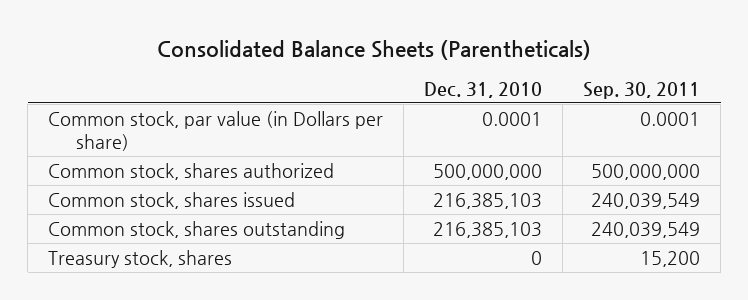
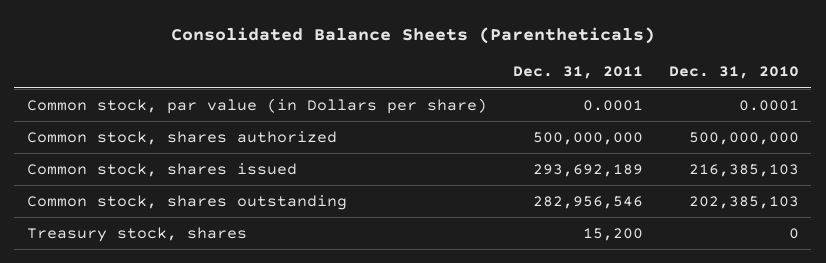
- | Dec. 31, 2010 | Sep. 30, 2011
+ | Dec. 31, 2011 | Dec. 31, 2010
- Common stock, shares outstanding | 216,385,103 | 240,039,549
+ Common stock, shares outstanding | 282,956,546 | 202,385,103

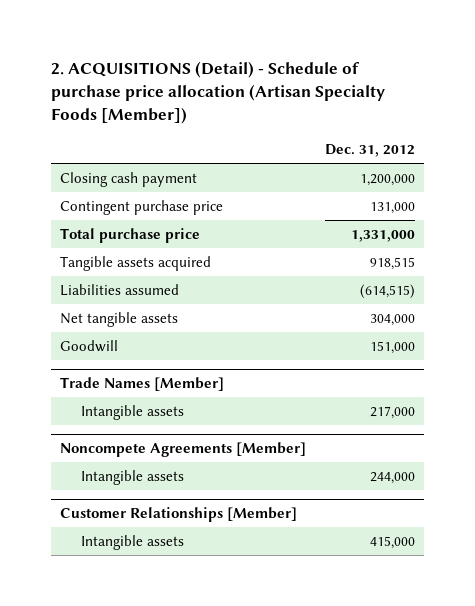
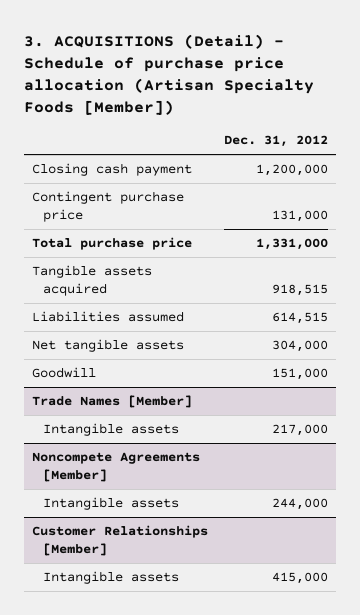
- 2. ACQUISITIONS (Detail) - Schedule of purchase price allocation (Artisan Specialty Foods [Member])
+ 3. ACQUISITIONS (Detail) - Schedule of purchase price allocation (Artisan Specialty Foods [Member])
- Liabilities assumed | (614,515)
+ Liabilities assumed | 614,515

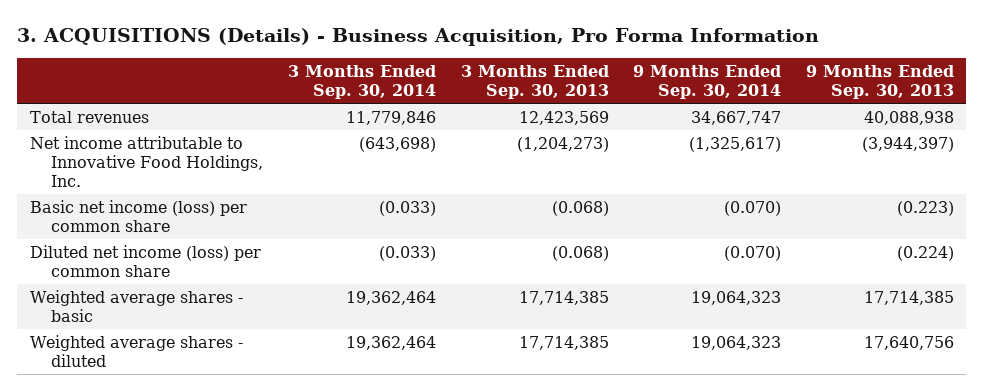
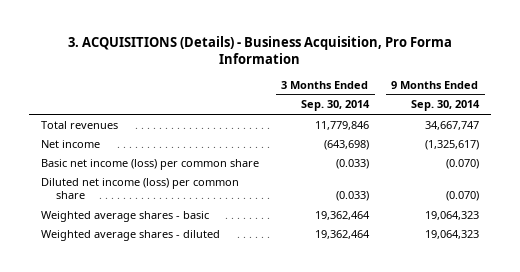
- | 3 Months Ended Sep. 30, 2014 | 3 Months Ended Sep. 30, 2013 | 9 Months Ended Sep. 30, 2014 | 9 Months Ended Sep. 30, 2013
+ | 3 Months Ended Sep. 30, 2014 | 9 Months Ended Sep. 30, 2014
- Net income attributable to Innovative Food Holdings, Inc. | (643,698) | (1,204,273) | (1,325,617) | (3,944,397)
+ Net income | (643,698) | (1,325,617)

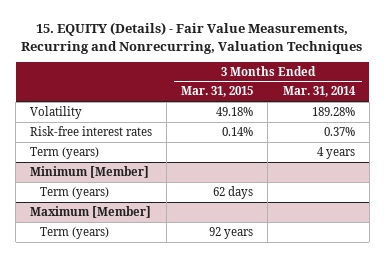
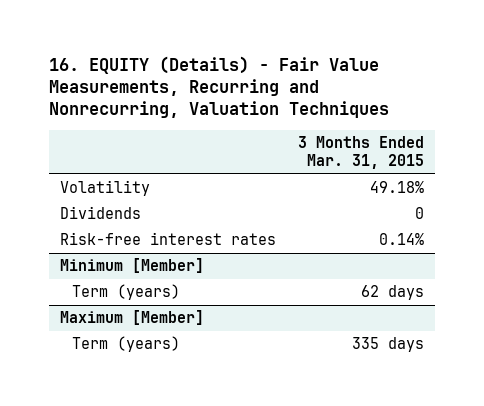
- 15. EQUITY (Details) - Fair Value Measurements, Recurring and Nonrecurring, Valuation Techniques
+ 16. EQUITY (Details) - Fair Value Measurements, Recurring and Nonrecurring, Valuation Techniques
- | 3 Months Ended Mar. 31, 2015 | 3 Months Ended Mar. 31, 2014
+ | 3 Months Ended Mar. 31, 2015
+ Dividends | 0
- Term (years) | | 4 years
@ Maximum [Member]
- Term (years) | 92 years |
+ Term (years) | 335 days

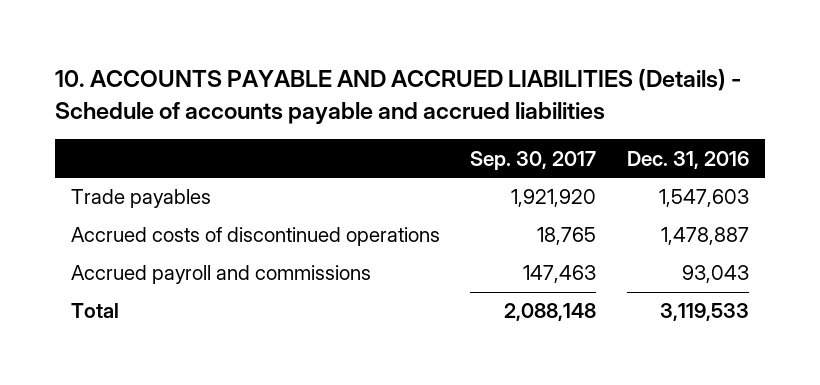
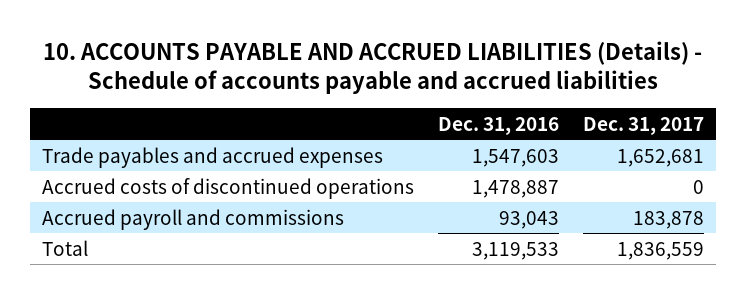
- | Sep. 30, 2017 | Dec. 31, 2016
+ | Dec. 31, 2016 | Dec. 31, 2017
- Trade payables | 1,921,920 | 1,547,603
+ Trade payables and accrued expenses | 1,547,603 | 1,652,681

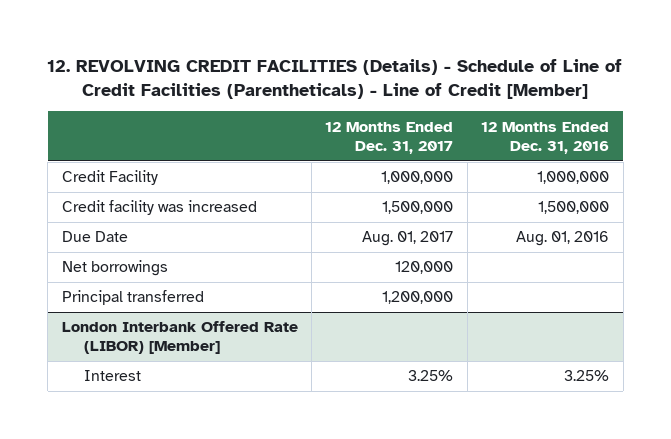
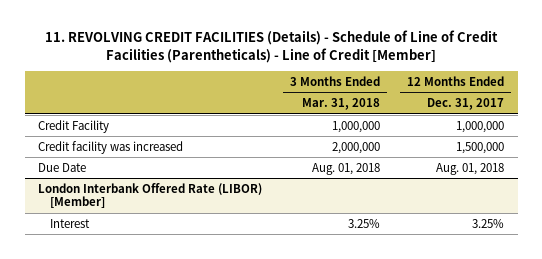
- 12. REVOLVING CREDIT FACILITIES (Details) - Schedule of Line of Credit Facilities (Parentheticals) - Line of Credit [Member]
+ 11. REVOLVING CREDIT FACILITIES (Details) - Schedule of Line of Credit Facilities (Parentheticals) - Line of Credit [Member]
- | 12 Months Ended Dec. 31, 2017 | 12 Months Ended Dec. 31, 2016
+ | 3 Months Ended Mar. 31, 2018 | 12 Months Ended Dec. 31, 2017
- Due Date | Aug. 01, 2017 | Aug. 01, 2016
- Net borrowings | 120,000 |
- Principal transferred | 1,200,000 |
+ Due Date | Aug. 01, 2018 | Aug. 01, 2018

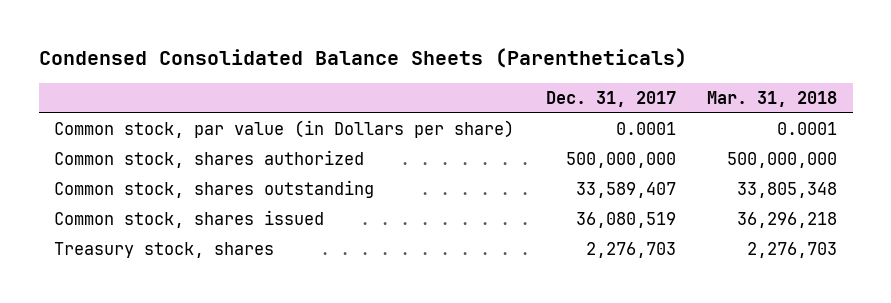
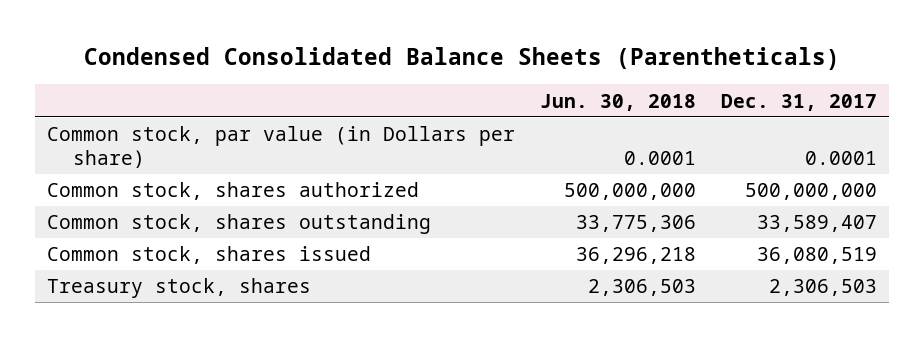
- | Dec. 31, 2017 | Mar. 31, 2018
+ | Jun. 30, 2018 | Dec. 31, 2017
- Treasury stock, shares | 2,276,703 | 2,276,703
+ Treasury stock, shares | 2,306,503 | 2,306,503

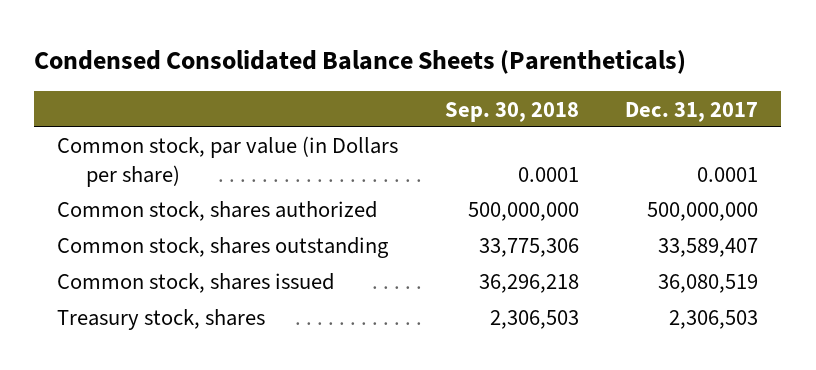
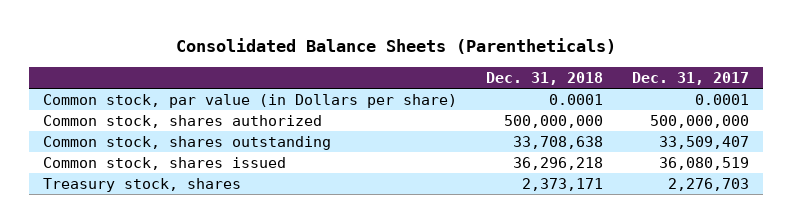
- Condensed Consolidated Balance Sheets (Parentheticals)
+ Consolidated Balance Sheets (Parentheticals)
- | Sep. 30, 2018 | Dec. 31, 2017
+ | Dec. 31, 2018 | Dec. 31, 2017
- Common stock, shares outstanding | 33,775,306 | 33,589,407
+ Common stock, shares outstanding | 33,708,638 | 33,509,407
- Treasury stock, shares | 2,306,503 | 2,306,503
+ Treasury stock, shares | 2,373,171 | 2,276,703

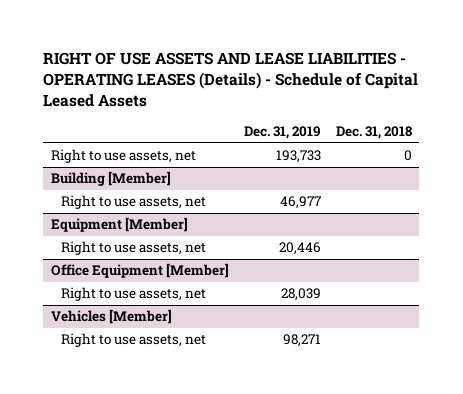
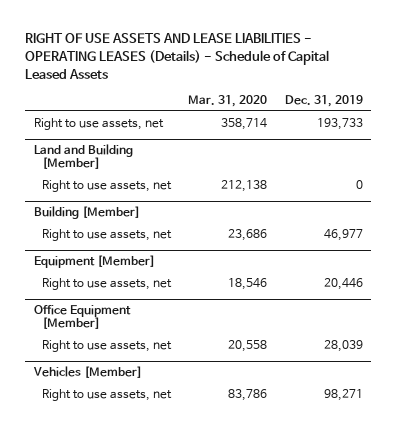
- | Dec. 31, 2019 | Dec. 31, 2018
+ | Mar. 31, 2020 | Dec. 31, 2019
+ Land and Building [Member]
+ Right to use assets, net | 212,138 | 0

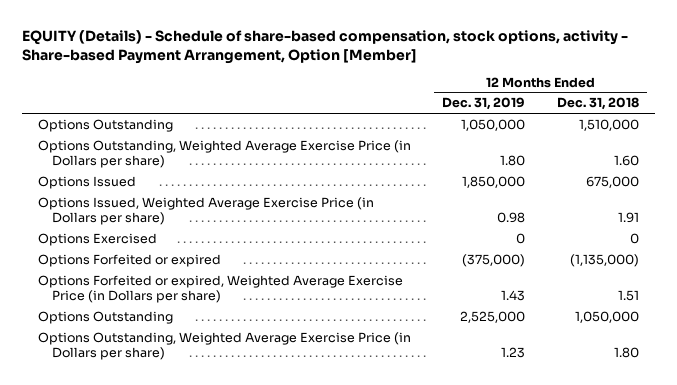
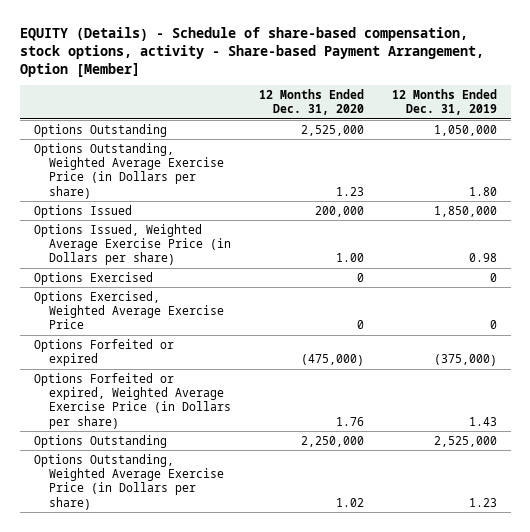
- | 12 Months Ended Dec. 31, 2019 | 12 Months Ended Dec. 31, 2018
+ | 12 Months Ended Dec. 31, 2020 | 12 Months Ended Dec. 31, 2019
+ Options Exercised, Weighted Average Exercise Price | 0 | 0

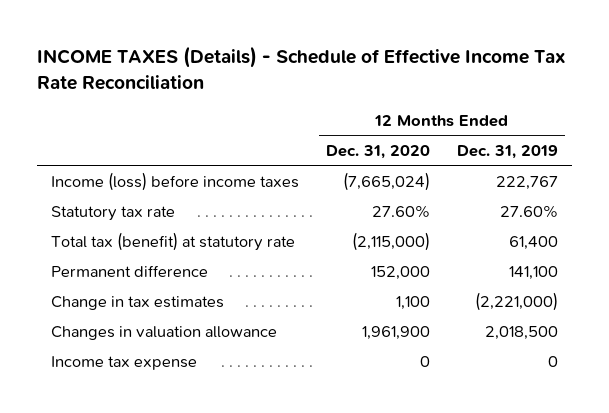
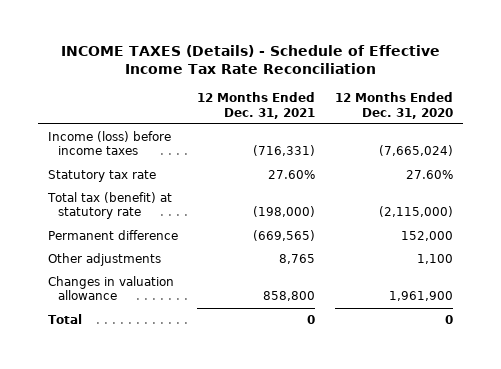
- | 12 Months Ended Dec. 31, 2020 | 12 Months Ended Dec. 31, 2019
+ | 12 Months Ended Dec. 31, 2021 | 12 Months Ended Dec. 31, 2020
- Change in tax estimates | 1,100 | (2,221,000)
+ Other adjustments | 8,765 | 1,100
- Income tax expense | 0 | 0
+ Total | 0 | 0

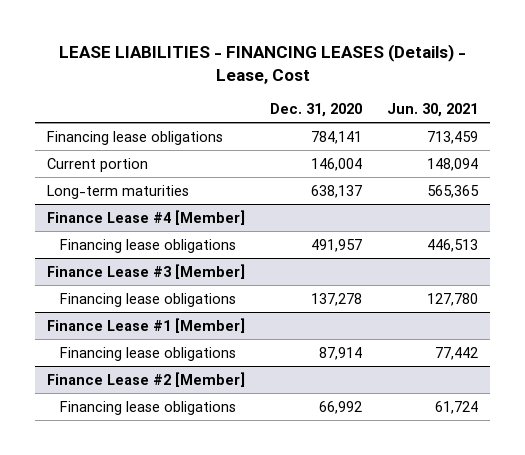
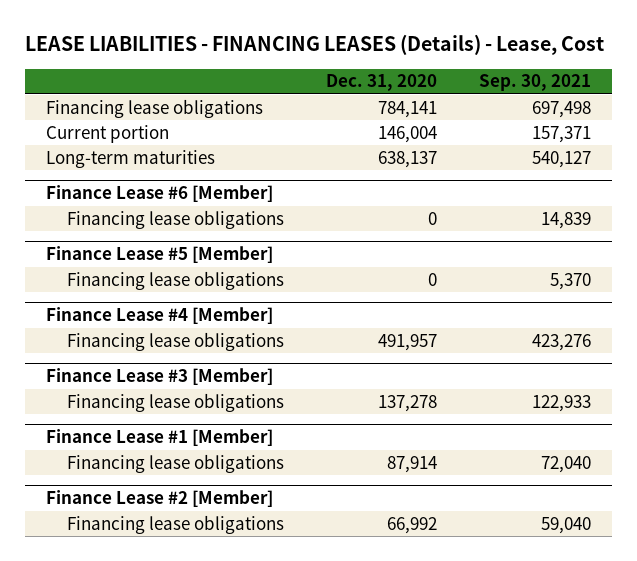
- | Dec. 31, 2020 | Jun. 30, 2021
+ | Dec. 31, 2020 | Sep. 30, 2021
+ Finance Lease #6 [Member]
+ Financing lease obligations | 0 | 14,839
+ Finance Lease #5 [Member]
+ Financing lease obligations | 0 | 5,370

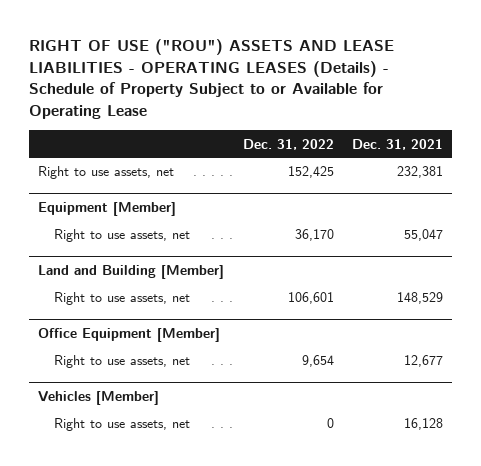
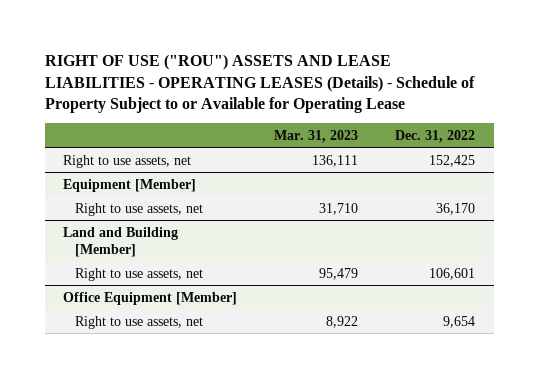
- | Dec. 31, 2022 | Dec. 31, 2021
+ | Mar. 31, 2023 | Dec. 31, 2022
- Vehicles [Member]
- Right to use assets, net | 0 | 16,128

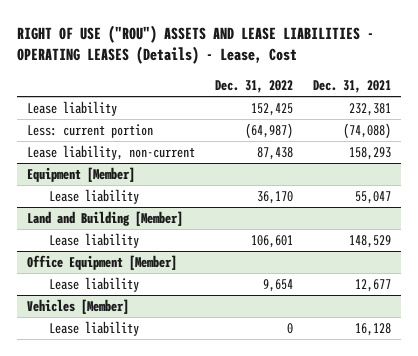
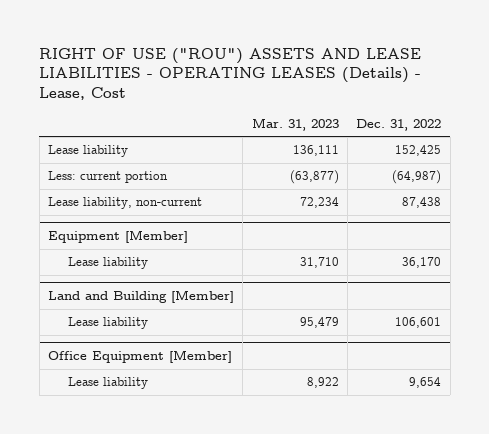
- | Dec. 31, 2022 | Dec. 31, 2021
+ | Mar. 31, 2023 | Dec. 31, 2022
- Vehicles [Member]
- Lease liability | 0 | 16,128

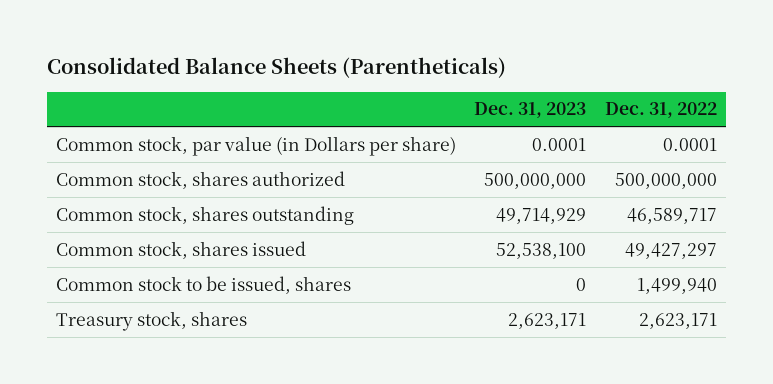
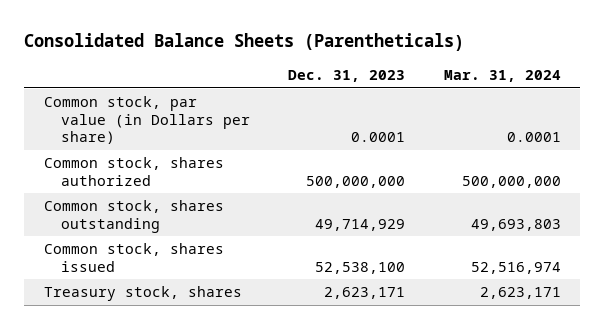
- | Dec. 31, 2023 | Dec. 31, 2022
+ | Dec. 31, 2023 | Mar. 31, 2024
- Common stock to be issued, shares | 0 | 1,499,940

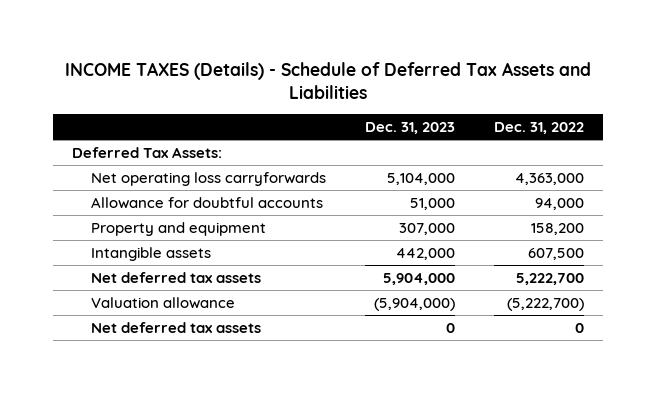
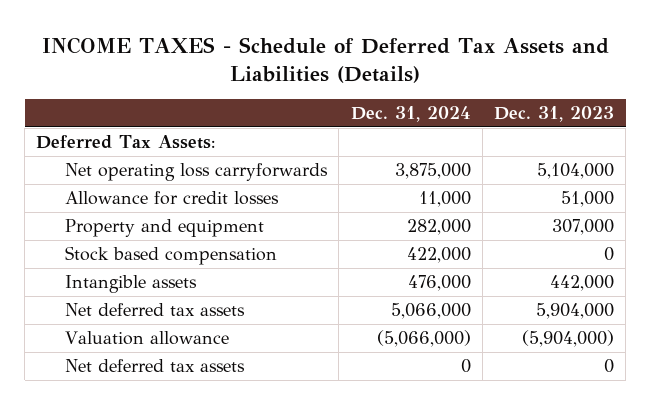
- INCOME TAXES (Details) - Schedule of Deferred Tax Assets and Liabilities
+ INCOME TAXES - Schedule of Deferred Tax Assets and Liabilities (Details)
- | Dec. 31, 2023 | Dec. 31, 2022
+ | Dec. 31, 2024 | Dec. 31, 2023
- Allowance for doubtful accounts | 51,000 | 94,000
+ Allowance for credit losses | 11,000 | 51,000
+ Stock based compensation | 422,000 | 0

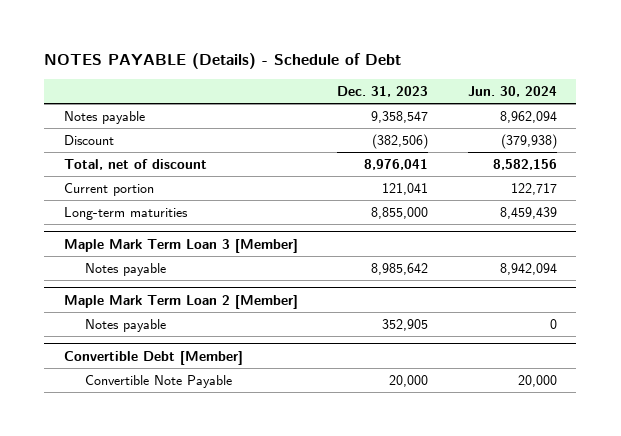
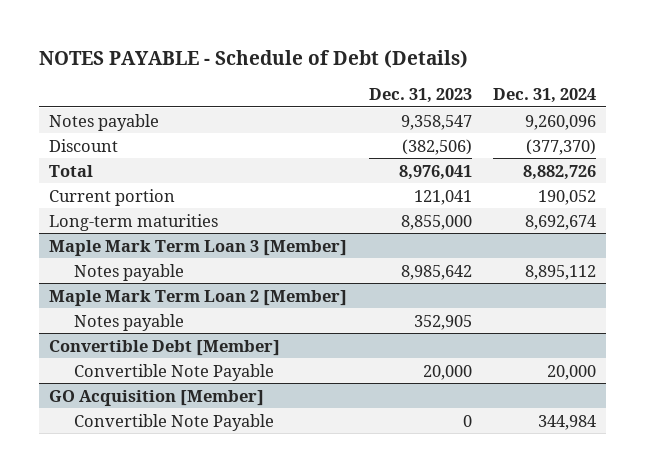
- NOTES PAYABLE (Details) - Schedule of Debt
+ NOTES PAYABLE - Schedule of Debt (Details)
- | Dec. 31, 2023 | Jun. 30, 2024
+ | Dec. 31, 2023 | Dec. 31, 2024
- Total, net of discount | 8,976,041 | 8,582,156
+ Total | 8,976,041 | 8,882,726
+ GO Acquisition [Member]
+ Convertible Note Payable | 0 | 344,984

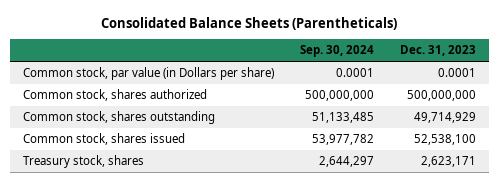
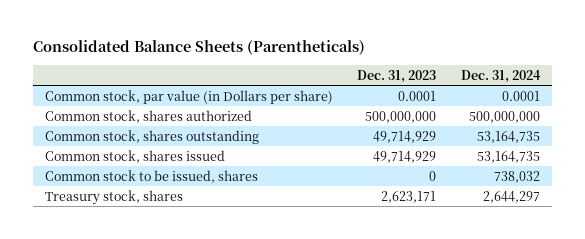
- | Sep. 30, 2024 | Dec. 31, 2023
+ | Dec. 31, 2023 | Dec. 31, 2024
- Common stock, shares issued | 53,977,782 | 52,538,100
+ Common stock, shares issued | 49,714,929 | 53,164,735
+ Common stock to be issued, shares | 0 | 738,032

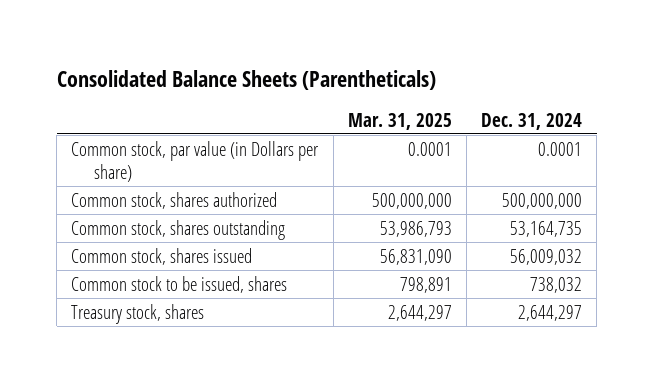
- | Dec. 31, 2023 | Dec. 31, 2024
+ | Mar. 31, 2025 | Dec. 31, 2024
- Common stock, shares issued | 49,714,929 | 53,164,735
+ Common stock, shares issued | 56,831,090 | 56,009,032

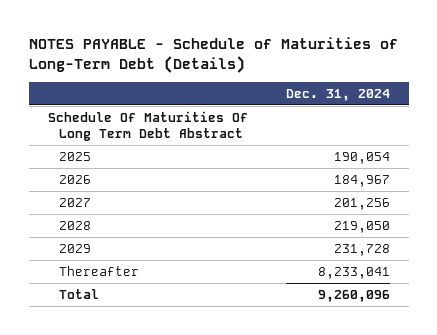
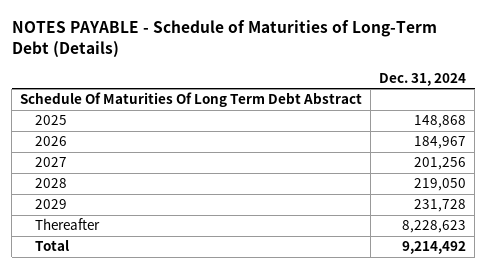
- 2025 | 190,054
+ 2025 | 148,868
- Thereafter | 8,233,041
- Total | 9,260,096
+ Thereafter | 8,228,623
+ Total | 9,214,492

